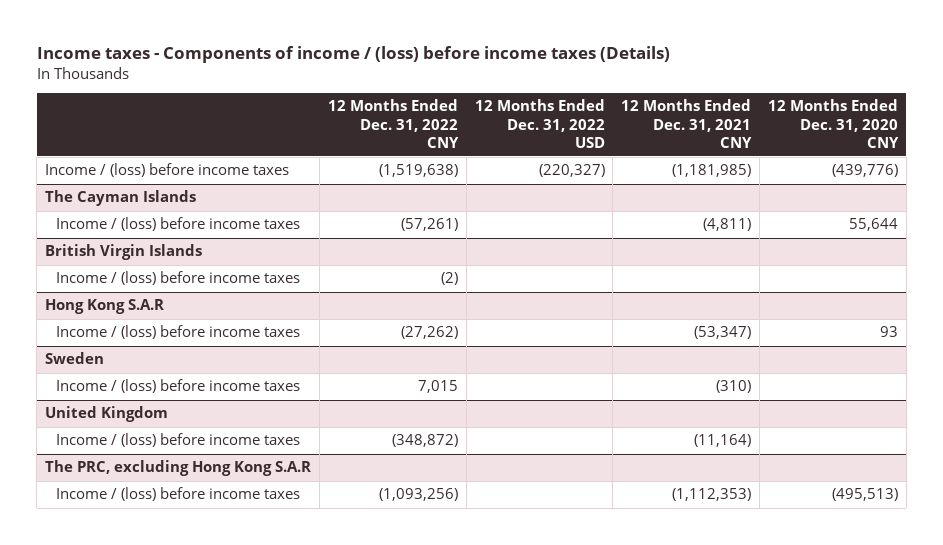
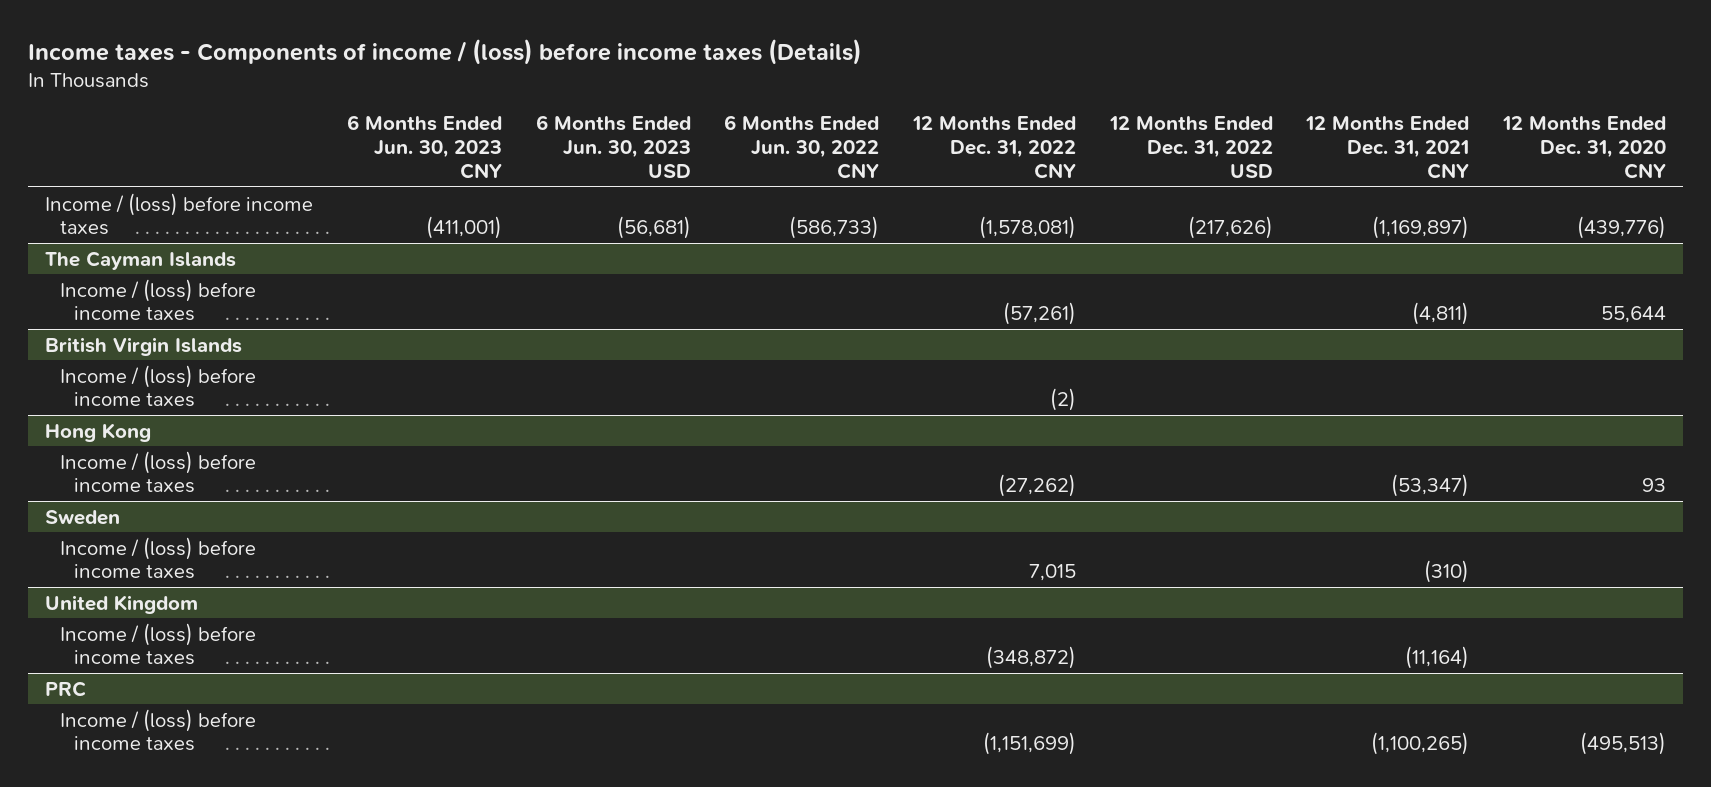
- | 12 Months Ended Dec. 31, 2022 CNY | 12 Months Ended Dec. 31, 2022 USD | 12 Months Ended Dec. 31, 2021 CNY | 12 Months Ended Dec. 31, 2020 CNY
+ | 6 Months Ended Jun. 30, 2023 CNY | 6 Months Ended Jun. 30, 2023 USD | 6 Months Ended Jun. 30, 2022 CNY | 12 Months Ended Dec. 31, 2022 CNY | 12 Months Ended Dec. 31, 2022 USD | 12 Months Ended Dec. 31, 2021 CNY | 12 Months Ended Dec. 31, 2020 CNY
- Income / (loss) before income taxes | (1,519,638) | (220,327) | (1,181,985) | (439,776)
+ Income / (loss) before income taxes | (411,001) | (56,681) | (586,733) | (1,578,081) | (217,626) | (1,169,897) | (439,776)
- Hong Kong S.A.R
+ Hong Kong
- The PRC, excluding Hong Kong S.A.R
- Income / (loss) before income taxes | (1,093,256) | | (1,112,353) | (495,513)
+ PRC
+ Income / (loss) before income taxes | | | | (1,151,699) | | (1,100,265) | (495,513)

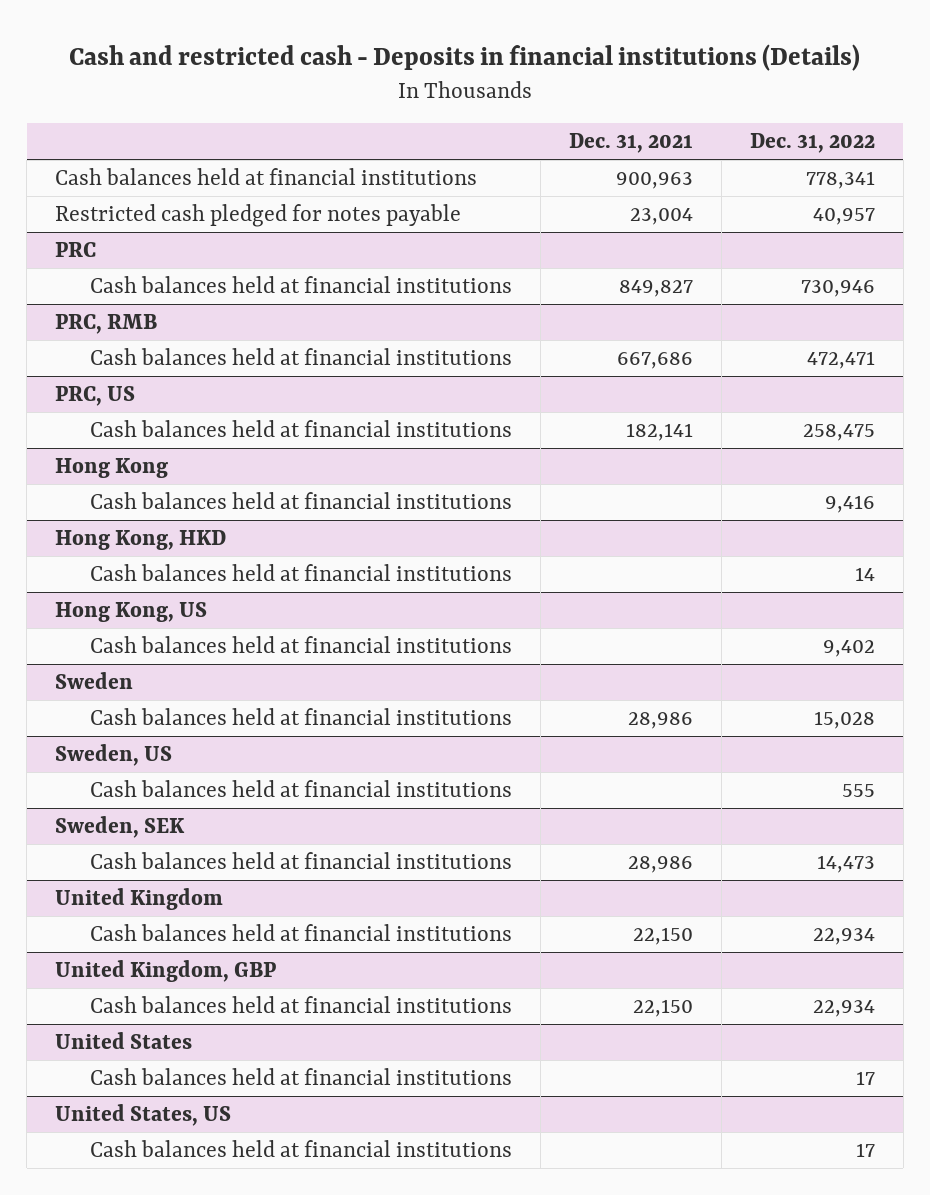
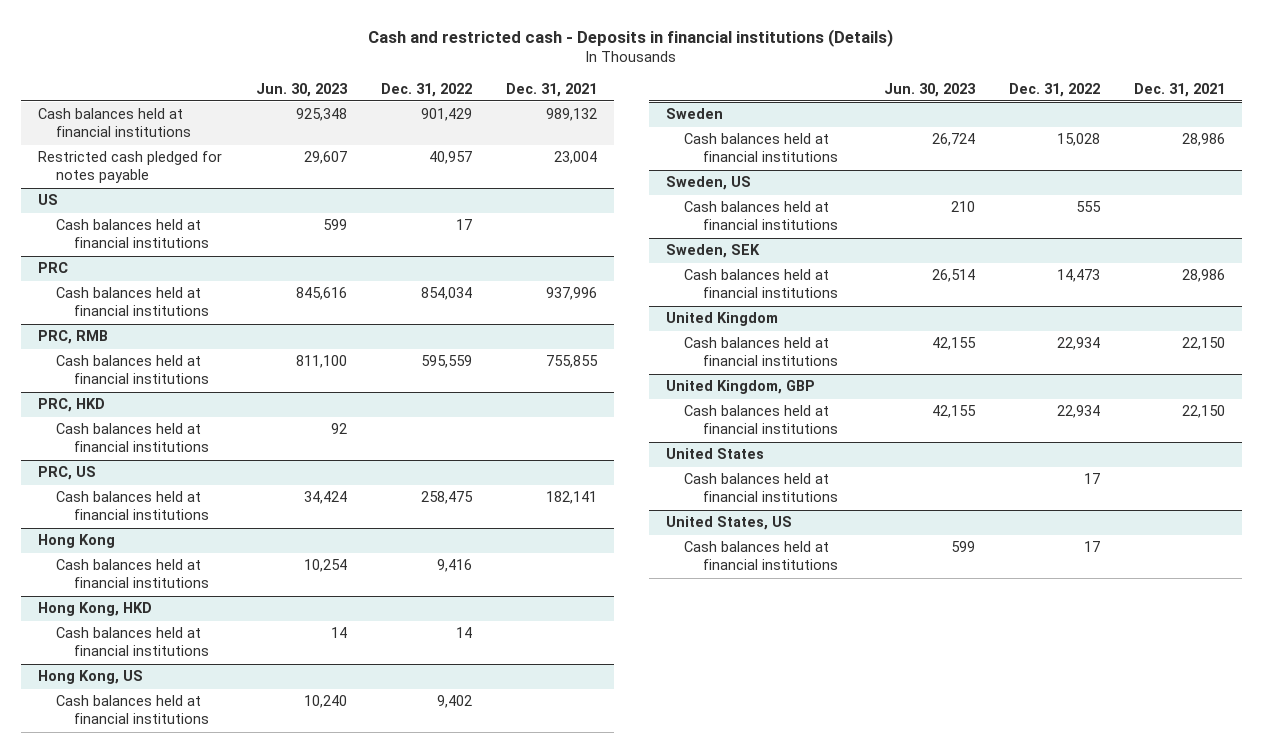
- | Dec. 31, 2021 | Dec. 31, 2022
+ | Jun. 30, 2023 | Dec. 31, 2022 | Dec. 31, 2021
- Cash balances held at financial institutions | 900,963 | 778,341
+ Cash balances held at financial institutions | 925,348 | 901,429 | 989,132
+ US
+ Cash balances held at financial institutions | 599 | 17 |
@ PRC
- Cash balances held at financial institutions | 849,827 | 730,946
+ Cash balances held at financial institutions | 845,616 | 854,034 | 937,996
@ PRC, RMB
- Cash balances held at financial institutions | 667,686 | 472,471
+ Cash balances held at financial institutions | 811,100 | 595,559 | 755,855
+ PRC, HKD
+ Cash balances held at financial institutions | 92 | |

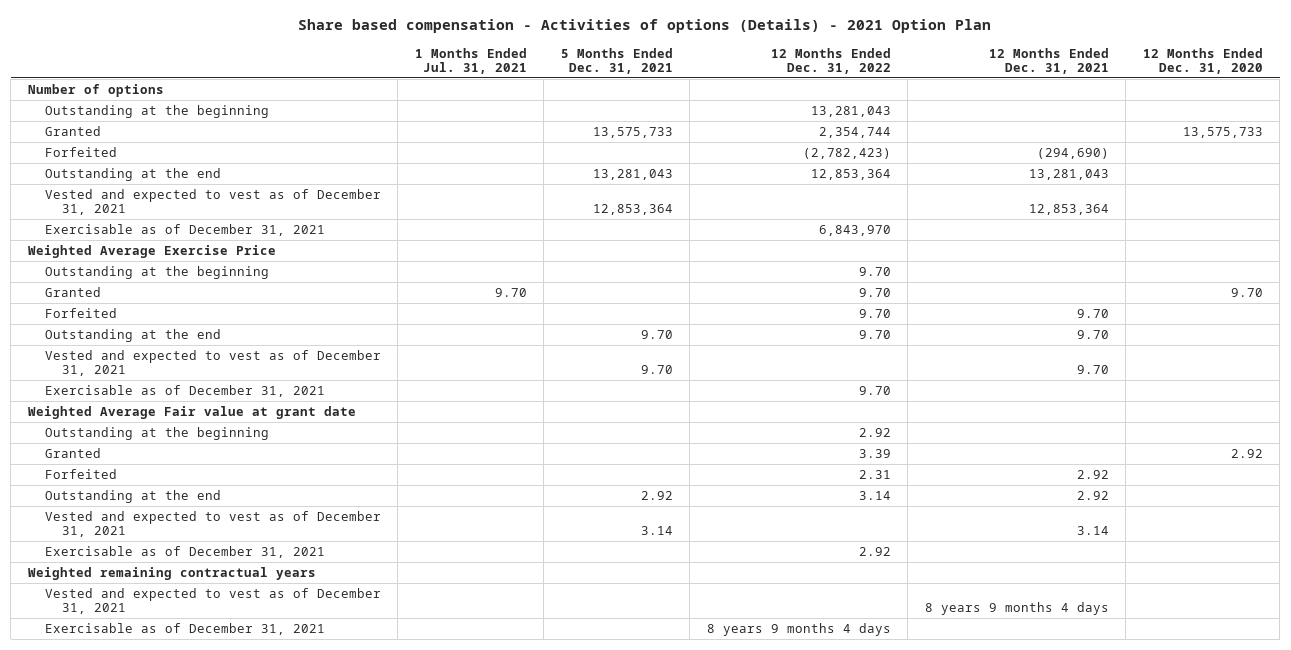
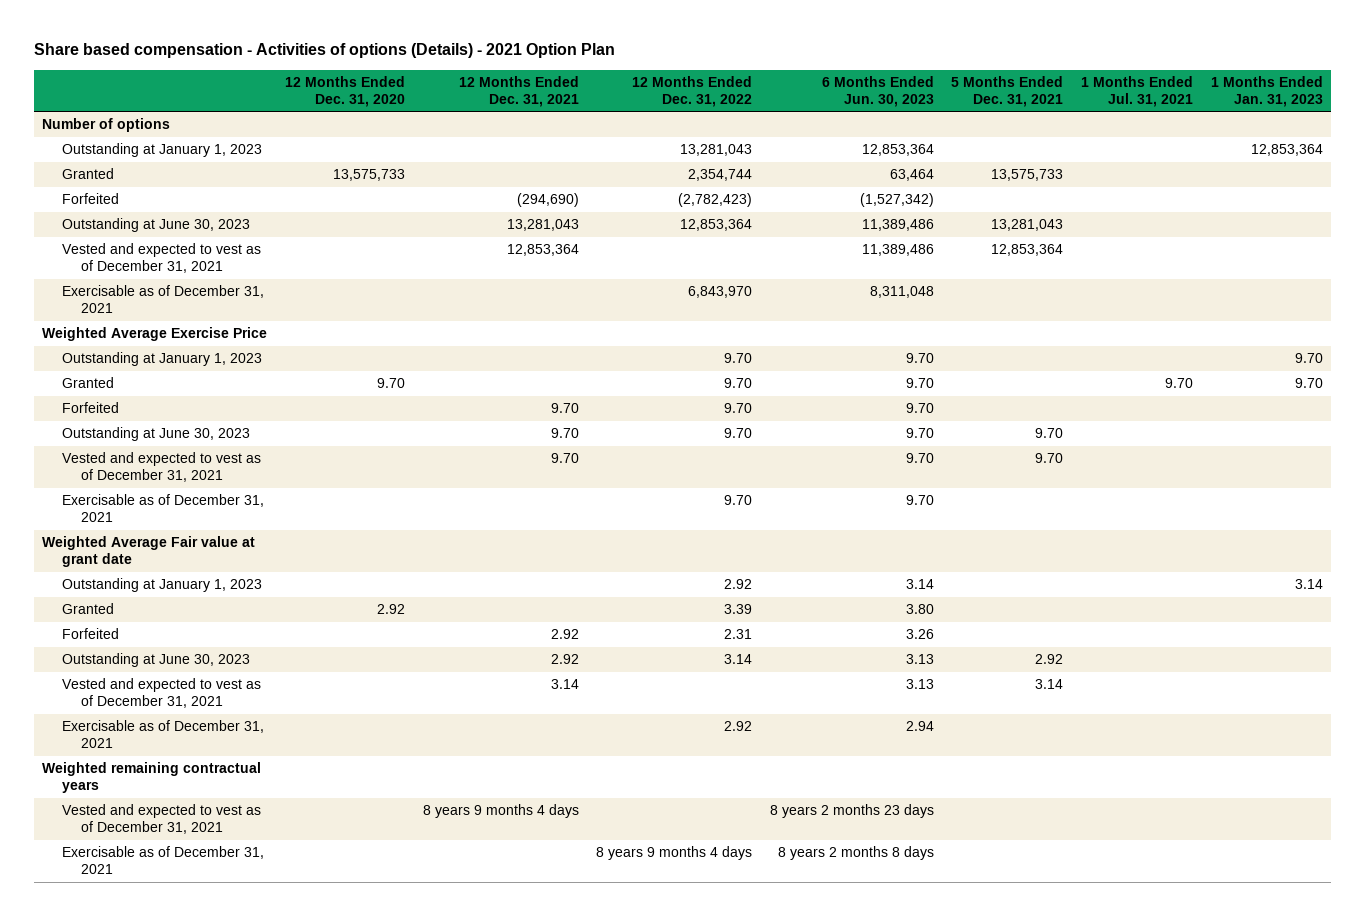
- | 1 Months Ended Jul. 31, 2021 | 5 Months Ended Dec. 31, 2021 | 12 Months Ended Dec. 31, 2022 | 12 Months Ended Dec. 31, 2021 | 12 Months Ended Dec. 31, 2020
+ | 12 Months Ended Dec. 31, 2020 | 12 Months Ended Dec. 31, 2021 | 12 Months Ended Dec. 31, 2022 | 6 Months Ended Jun. 30, 2023 | 5 Months Ended Dec. 31, 2021 | 1 Months Ended Jul. 31, 2021 | 1 Months Ended Jan. 31, 2023
- Outstanding at the beginning | | | 13,281,043 | |
+ Outstanding at January 1, 2023 | | | 13,281,043 | 12,853,364 | | | 12,853,364
- Outstanding at the end | | 13,281,043 | 12,853,364 | 13,281,043 |
+ Outstanding at June 30, 2023 | | 13,281,043 | 12,853,364 | 11,389,486 | 13,281,043 | |
- Outstanding at the beginning | | | 9.70 | |
+ Outstanding at January 1, 2023 | | | 9.70 | 9.70 | | | 9.70
- Outstanding at the end | | 9.70 | 9.70 | 9.70 |
+ Outstanding at June 30, 2023 | | 9.70 | 9.70 | 9.70 | 9.70 | |
- Outstanding at the beginning | | | 2.92 | |
+ Outstanding at January 1, 2023 | | | 2.92 | 3.14 | | | 3.14
- Outstanding at the end | | 2.92 | 3.14 | 2.92 |
+ Outstanding at June 30, 2023 | | 2.92 | 3.14 | 3.13 | 2.92 | |

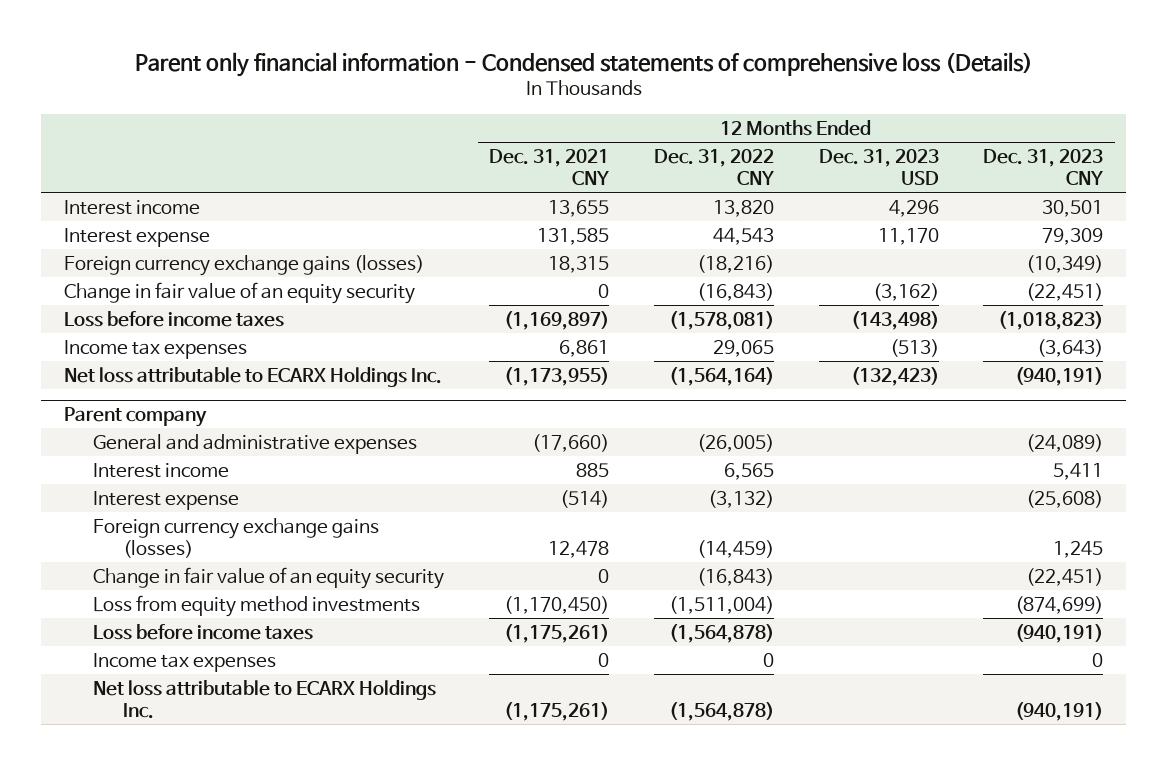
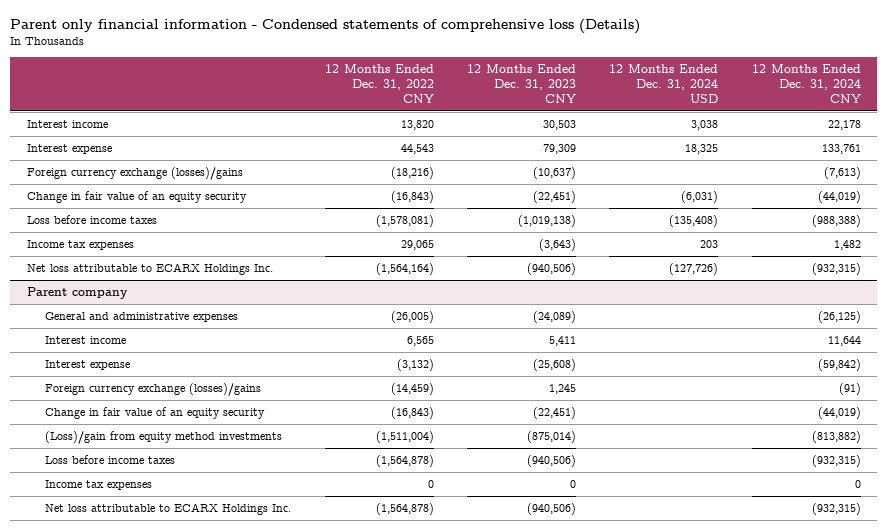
- | 12 Months Ended Dec. 31, 2021 CNY | 12 Months Ended Dec. 31, 2022 CNY | 12 Months Ended Dec. 31, 2023 USD | 12 Months Ended Dec. 31, 2023 CNY
+ | 12 Months Ended Dec. 31, 2022 CNY | 12 Months Ended Dec. 31, 2023 CNY | 12 Months Ended Dec. 31, 2024 USD | 12 Months Ended Dec. 31, 2024 CNY
- Interest income | 13,655 | 13,820 | 4,296 | 30,501
+ Interest income | 13,820 | 30,503 | 3,038 | 22,178
- Foreign currency exchange gains (losses) | 18,315 | (18,216) | | (10,349)
+ Foreign currency exchange (losses)/gains | (18,216) | (10,637) | | (7,613)
- Loss before income taxes | (1,169,897) | (1,578,081) | (143,498) | (1,018,823)
+ Loss before income taxes | (1,578,081) | (1,019,138) | (135,408) | (988,388)
- Net loss attributable to ECARX Holdings Inc. | (1,173,955) | (1,564,164) | (132,423) | (940,191)
+ Net loss attributable to ECARX Holdings Inc. | (1,564,164) | (940,506) | (127,726) | (932,315)
@ Parent company
- Foreign currency exchange gains (losses) | 12,478 | (14,459) | | 1,245
+ Foreign currency exchange (losses)/gains | (14,459) | 1,245 | | (91)
- Loss from equity method investments | (1,170,450) | (1,511,004) | | (874,699)
- Loss before income taxes | (1,175,261) | (1,564,878) | | (940,191)
+ (Loss)/gain from equity method investments | (1,511,004) | (875,014) | | (813,882)
+ Loss before income taxes | (1,564,878) | (940,506) | | (932,315)
- Net loss attributable to ECARX Holdings Inc. | (1,175,261) | (1,564,878) | | (940,191)
+ Net loss attributable to ECARX Holdings Inc. | (1,564,878) | (940,506) | | (932,315)

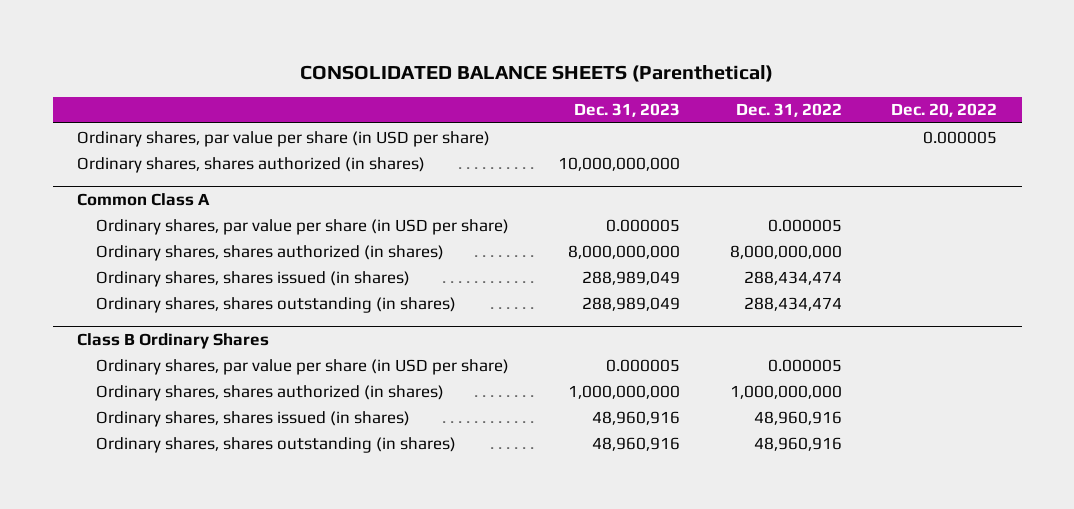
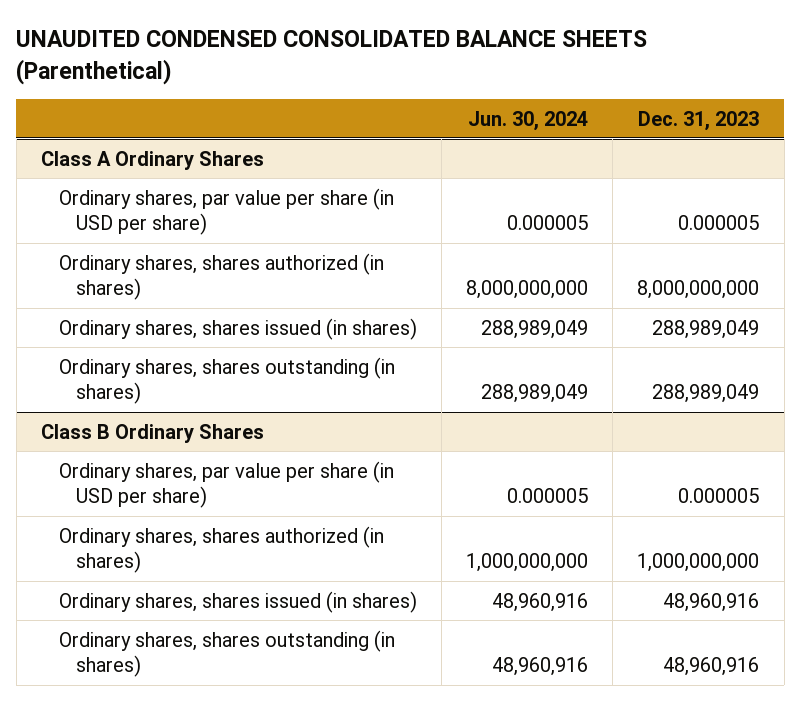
- CONSOLIDATED BALANCE SHEETS (Parenthetical)
+ UNAUDITED CONDENSED CONSOLIDATED BALANCE SHEETS (Parenthetical)
- | Dec. 31, 2023 | Dec. 31, 2022 | Dec. 20, 2022
+ | Jun. 30, 2024 | Dec. 31, 2023
- Ordinary shares, par value per share (in USD per share) | | | 0.000005
- Ordinary shares, shares authorized (in shares) | 10,000,000,000 | |
- Common Class A
+ Class A Ordinary Shares

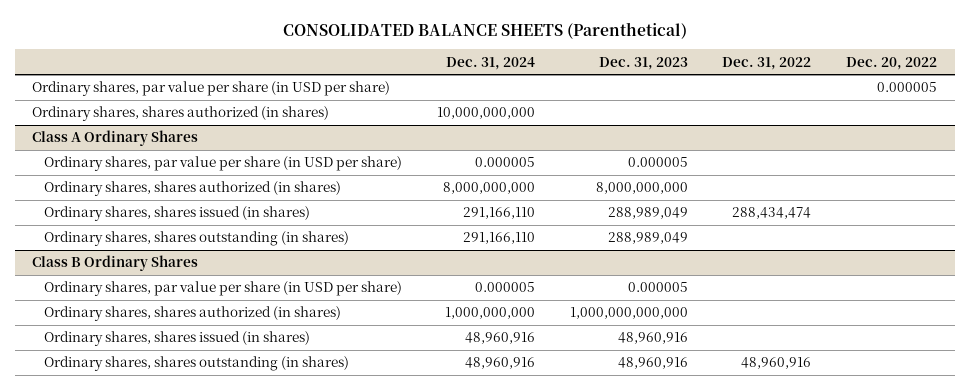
- UNAUDITED CONDENSED CONSOLIDATED BALANCE SHEETS (Parenthetical)
+ CONSOLIDATED BALANCE SHEETS (Parenthetical)
- | Jun. 30, 2024 | Dec. 31, 2023
+ | Dec. 31, 2024 | Dec. 31, 2023 | Dec. 31, 2022 | Dec. 20, 2022
+ Ordinary shares, par value per share (in USD per share) | | | | 0.000005
+ Ordinary shares, shares authorized (in shares) | 10,000,000,000 | | |
@ Class B Ordinary Shares
- Ordinary shares, shares authorized (in shares) | 1,000,000,000 | 1,000,000,000
+ Ordinary shares, shares authorized (in shares) | 1,000,000,000 | 1,000,000,000,000 | |

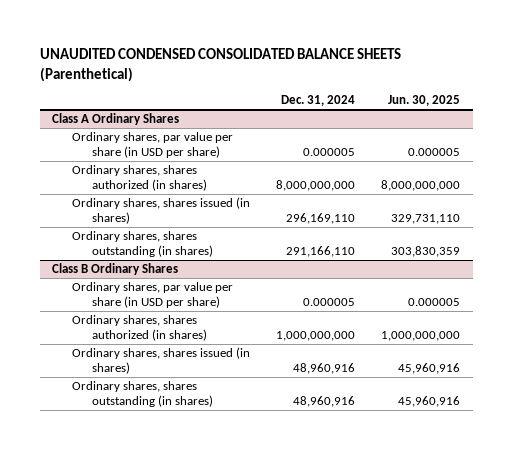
- CONSOLIDATED BALANCE SHEETS (Parenthetical)
+ UNAUDITED CONDENSED CONSOLIDATED BALANCE SHEETS (Parenthetical)
- | Dec. 31, 2024 | Dec. 31, 2023 | Dec. 31, 2022 | Dec. 20, 2022
+ | Dec. 31, 2024 | Jun. 30, 2025
- Ordinary shares, par value per share (in USD per share) | | | | 0.000005
- Ordinary shares, shares authorized (in shares) | 10,000,000,000 | | |
@ Class A Ordinary Shares
- Ordinary shares, shares issued (in shares) | 291,166,110 | 288,989,049 | 288,434,474 |
+ Ordinary shares, shares issued (in shares) | 296,169,110 | 329,731,110

